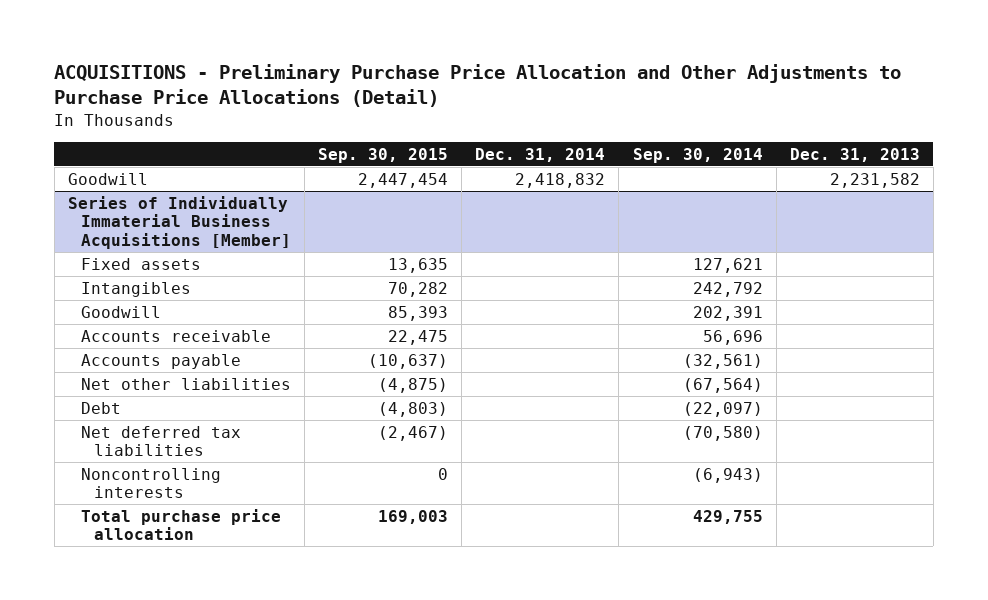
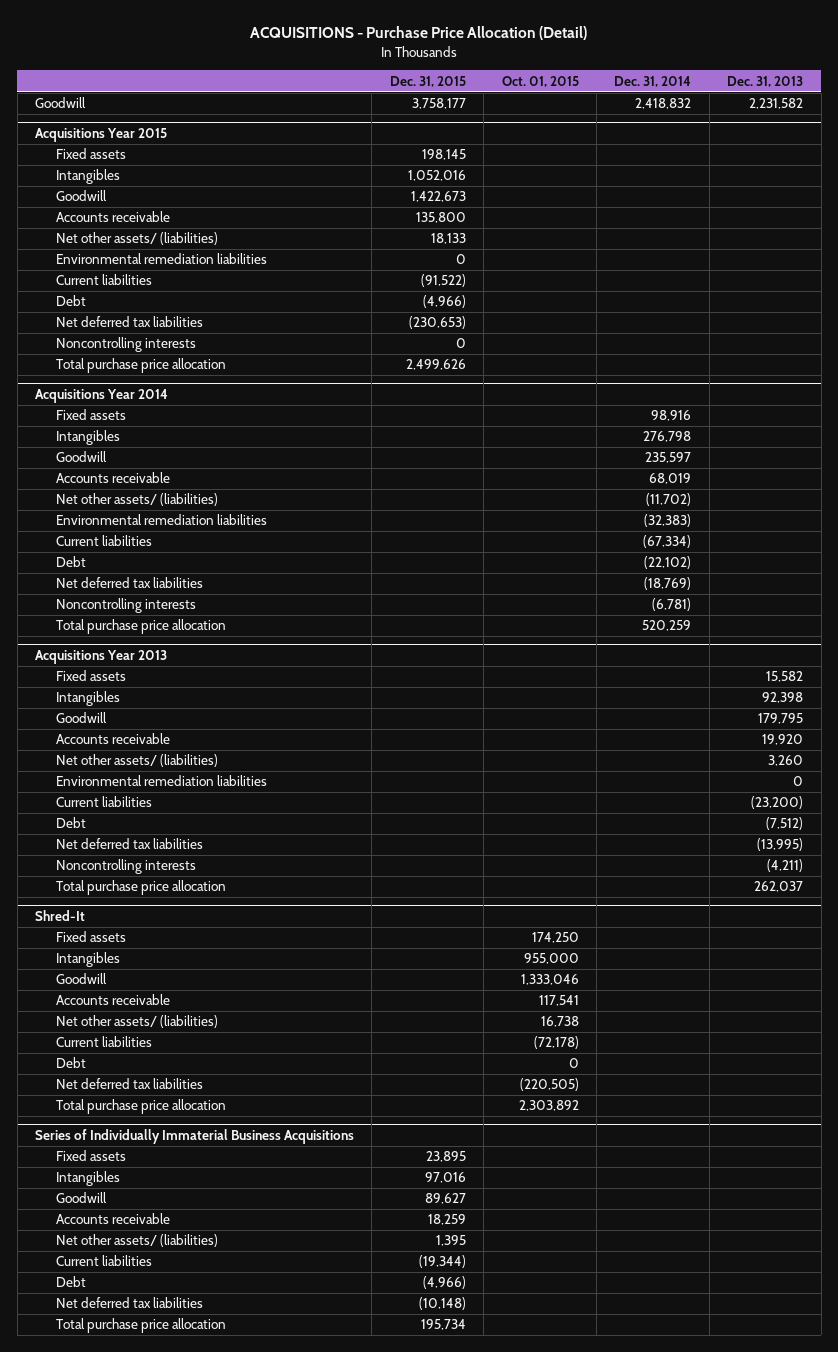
- ACQUISITIONS - Preliminary Purchase Price Allocation and Other Adjustments to Purchase Price Allocations (Detail)
+ ACQUISITIONS - Purchase Price Allocation (Detail)
- | Sep. 30, 2015 | Dec. 31, 2014 | Sep. 30, 2014 | Dec. 31, 2013
+ | Dec. 31, 2015 | Oct. 01, 2015 | Dec. 31, 2014 | Dec. 31, 2013
- Series of Individually Immaterial Business Acquisitions [Member]
+ Acquisitions Year 2015
+ Fixed assets | 198,145 | | |
+ Intangibles | 1,052,016 | | |
+ Goodwill | 1,422,673 | | |
+ Accounts receivable | 135,800 | | |
+ Net other assets/ (liabilities) | 18,133 | | |
+ Environmental remediation liabilities | 0 | | |
+ Current liabilities | (91,522) | | |
+ Debt | (4,966) | | |
+ Net deferred tax liabilities | (230,653) | | |
+ Noncontrolling interests | 0 | | |
+ Total purchase price allocation | 2,499,626 | | |
+ Acquisitions Year 2014
+ Fixed assets | | | 98,916 |
+ Intangibles | | | 276,798 |
+ Goodwill | | | 235,597 |
+ Accounts receivable | | | 68,019 |
+ Net other assets/ (liabilities) | | | (11,702) |
+ Environmental remediation liabilities | | | (32,383) |
+ Current liabilities | | | (67,334) |
+ Debt | | | (22,102) |
+ Net deferred tax liabilities | | | (18,769) |
+ Noncontrolling interests | | | (6,781) |
+ Total purchase price allocation | | | 520,259 |
+ Acquisitions Year 2013
+ Fixed assets | | | | 15,582
+ Intangibles | | | | 92,398
+ Goodwill | | | | 179,795
+ Accounts receivable | | | | 19,920
+ Net other assets/ (liabilities) | | | | 3,260
+ Environmental remediation liabilities | | | | 0
+ Current liabilities | | | | (23,200)
+ Debt | | | | (7,512)
+ Net deferred tax liabilities | | | | (13,995)
+ Noncontrolling interests | | | | (4,211)
+ Total purchase price allocation | | | | 262,037
+ Shred-It
+ Fixed assets | | 174,250 | |
+ Intangibles | | 955,000 | |
+ Goodwill | | 1,333,046 | |
+ Accounts receivable | | 117,541 | |
+ Net other assets/ (liabilities) | | 16,738 | |
+ Current liabilities | | (72,178) | |
+ Debt | | 0 | |
+ Net deferred tax liabilities | | (220,505) | |
+ Total purchase price allocation | | 2,303,892 | |
+ Series of Individually Immaterial Business Acquisitions
- Accounts payable | (10,637) | | (32,561) |
- Net other liabilities | (4,875) | | (67,564) |
+ Net other assets/ (liabilities) | 1,395 | | |
+ Current liabilities | (19,344) | | |
- Noncontrolling interests | 0 | | (6,943) |

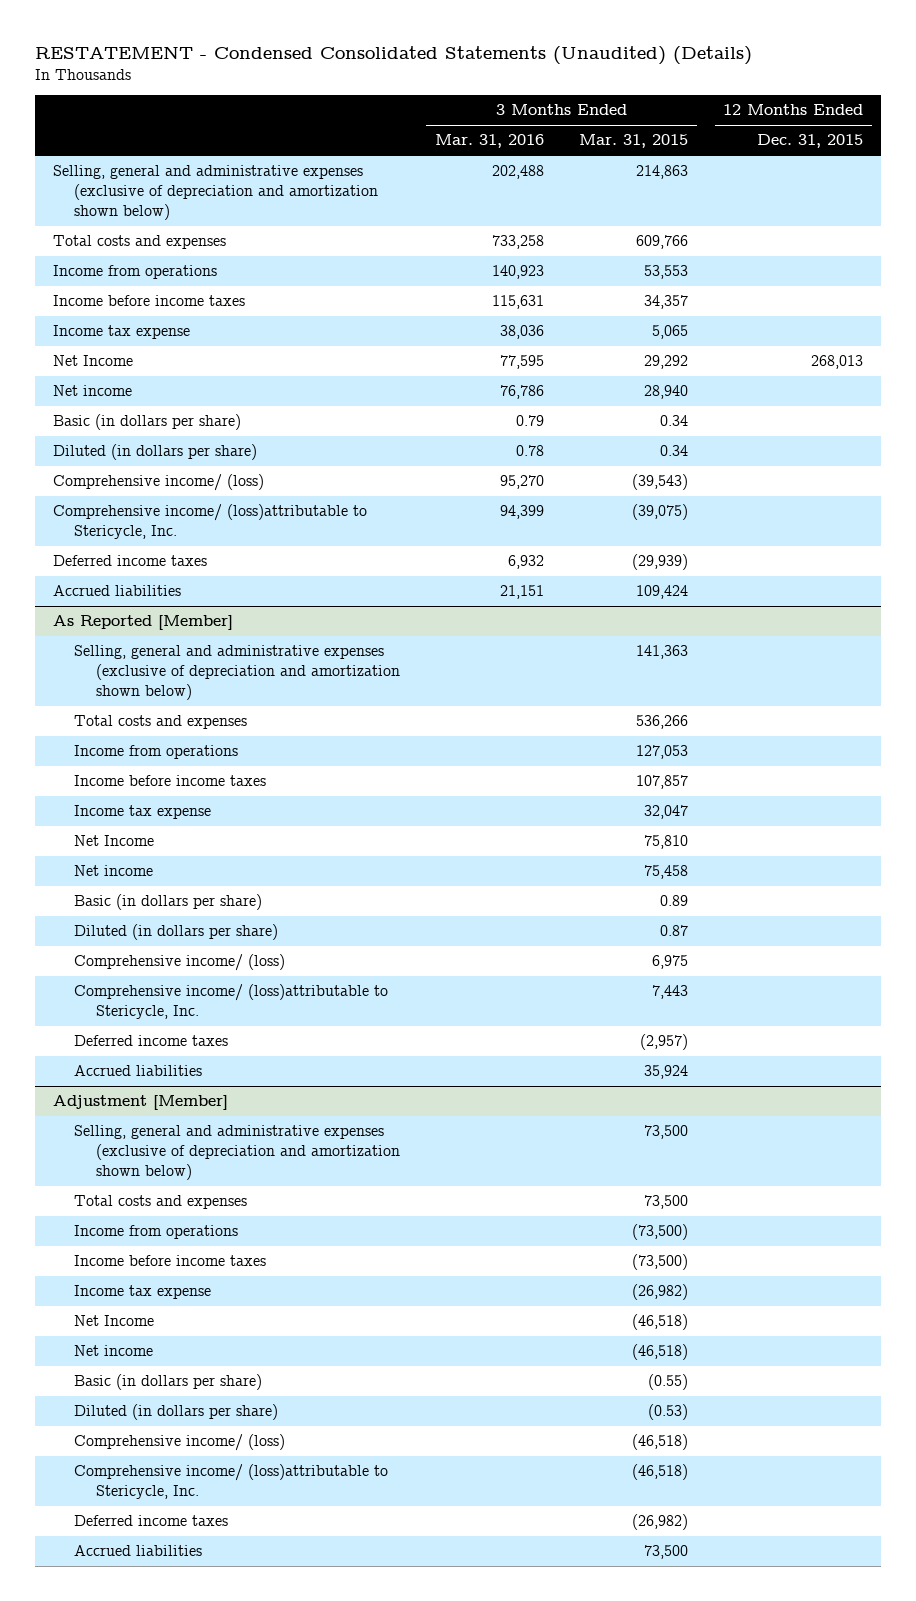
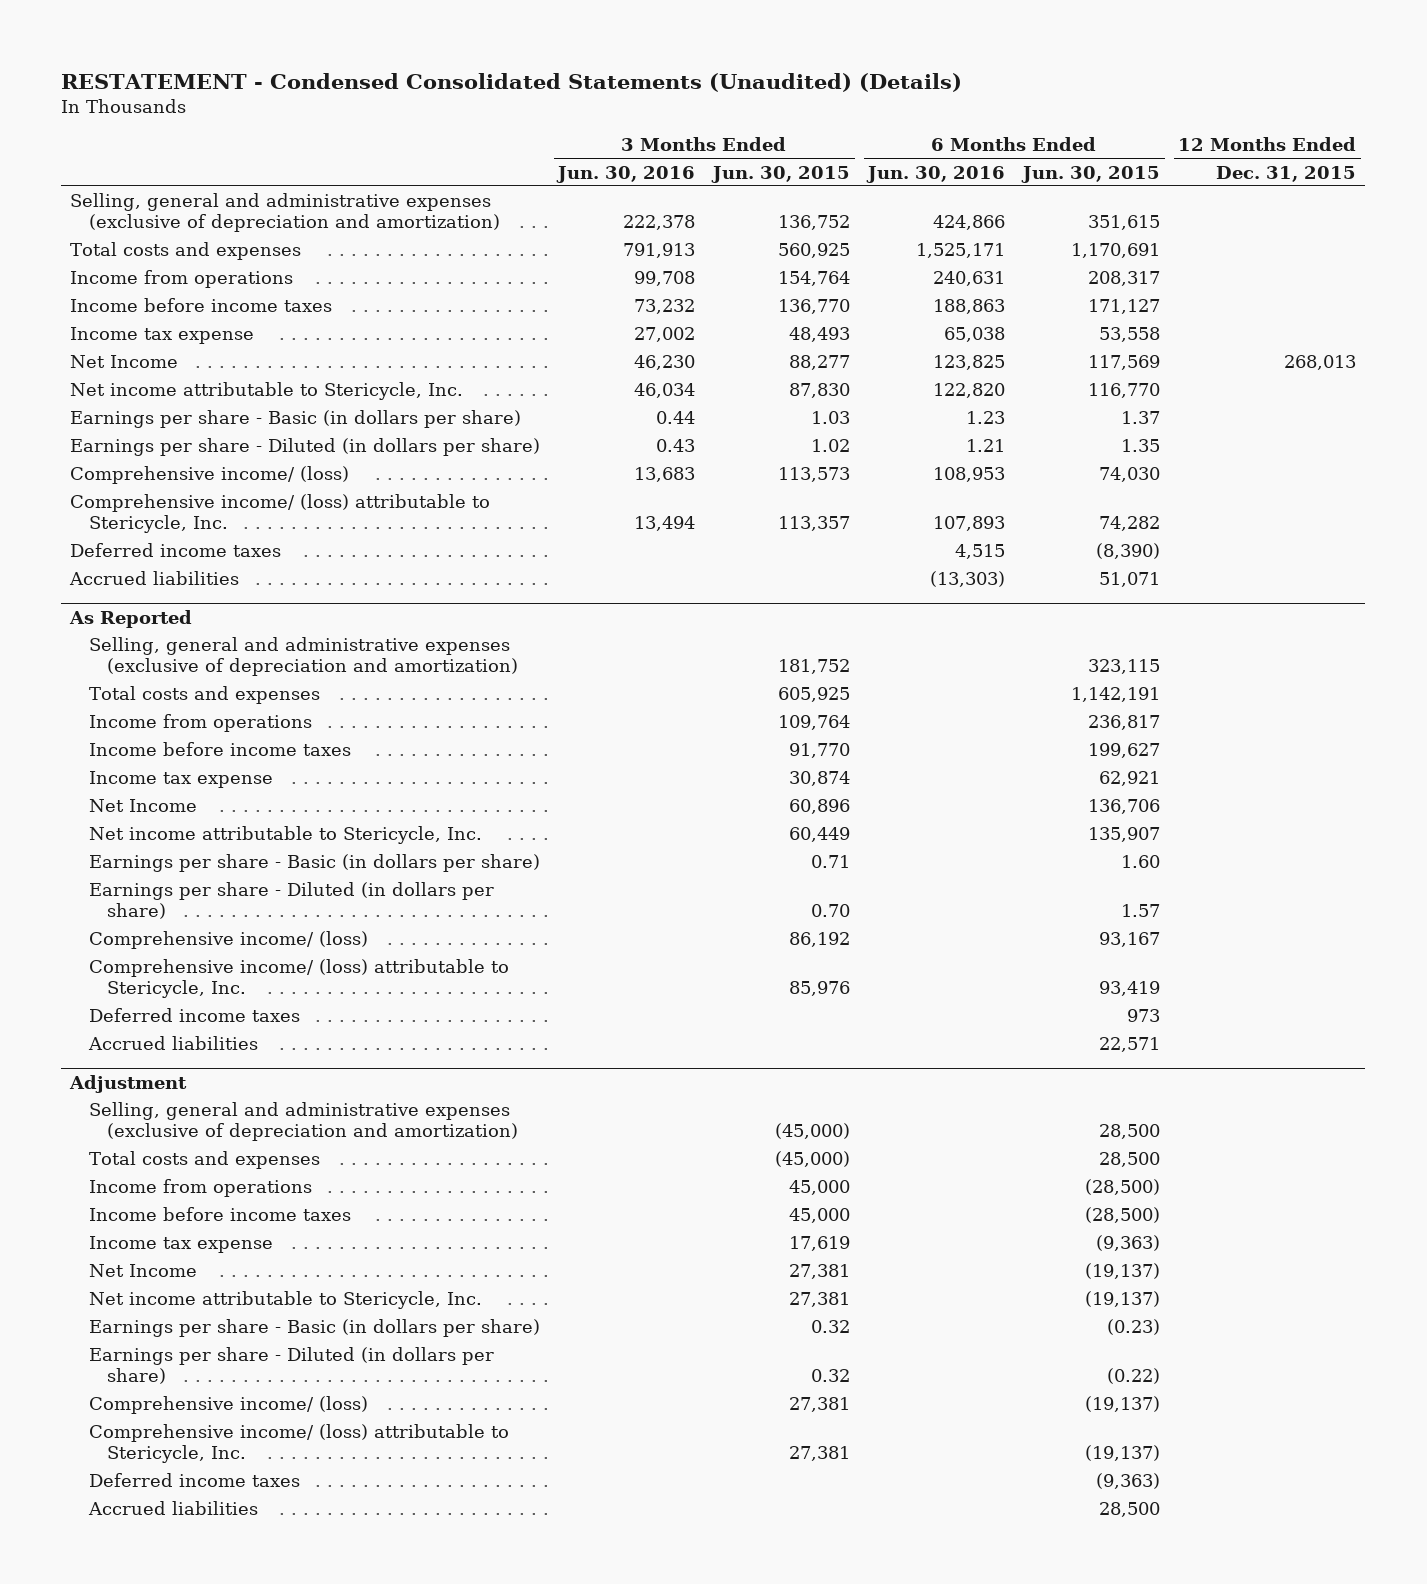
- | 3 Months Ended Mar. 31, 2016 | 3 Months Ended Mar. 31, 2015 | 12 Months Ended Dec. 31, 2015
+ | 3 Months Ended Jun. 30, 2016 | 3 Months Ended Jun. 30, 2015 | 6 Months Ended Jun. 30, 2016 | 6 Months Ended Jun. 30, 2015 | 12 Months Ended Dec. 31, 2015
- Selling, general and administrative expenses (exclusive of depreciation and amortization shown below) | 202,488 | 214,863 |
+ Selling, general and administrative expenses (exclusive of depreciation and amortization) | 222,378 | 136,752 | 424,866 | 351,615 |
- Net income | 76,786 | 28,940 |
- Basic (in dollars per share) | 0.79 | 0.34 |
- Diluted (in dollars per share) | 0.78 | 0.34 |
+ Net income attributable to Stericycle, Inc. | 46,034 | 87,830 | 122,820 | 116,770 |
+ Earnings per share - Basic (in dollars per share) | 0.44 | 1.03 | 1.23 | 1.37 |
+ Earnings per share - Diluted (in dollars per share) | 0.43 | 1.02 | 1.21 | 1.35 |
- Comprehensive income/ (loss)attributable to Stericycle, Inc. | 94,399 | (39,075) |
+ Comprehensive income/ (loss) attributable to Stericycle, Inc. | 13,494 | 113,357 | 107,893 | 74,282 |
- As Reported [Member]
- Selling, general and administrative expenses (exclusive of depreciation and amortization shown below) | | 141,363 |
+ As Reported
+ Selling, general and administrative expenses (exclusive of depreciation and amortization) | | 181,752 | | 323,115 |
- Net income | | 75,458 |
- Basic (in dollars per share) | | 0.89 |
- Diluted (in dollars per share) | | 0.87 |
+ Net income attributable to Stericycle, Inc. | | 60,449 | | 135,907 |
+ Earnings per share - Basic (in dollars per share) | | 0.71 | | 1.60 |
+ Earnings per share - Diluted (in dollars per share) | | 0.70 | | 1.57 |
- Comprehensive income/ (loss)attributable to Stericycle, Inc. | | 7,443 |
+ Comprehensive income/ (loss) attributable to Stericycle, Inc. | | 85,976 | | 93,419 |
- Adjustment [Member]
- Selling, general and administrative expenses (exclusive of depreciation and amortization shown below) | | 73,500 |
+ Adjustment
+ Selling, general and administrative expenses (exclusive of depreciation and amortization) | | (45,000) | | 28,500 |
- Net income | | (46,518) |
- Basic (in dollars per share) | | (0.55) |
- Diluted (in dollars per share) | | (0.53) |
+ Net income attributable to Stericycle, Inc. | | 27,381 | | (19,137) |
+ Earnings per share - Basic (in dollars per share) | | 0.32 | | (0.23) |
+ Earnings per share - Diluted (in dollars per share) | | 0.32 | | (0.22) |
- Comprehensive income/ (loss)attributable to Stericycle, Inc. | | (46,518) |
+ Comprehensive income/ (loss) attributable to Stericycle, Inc. | | 27,381 | | (19,137) |

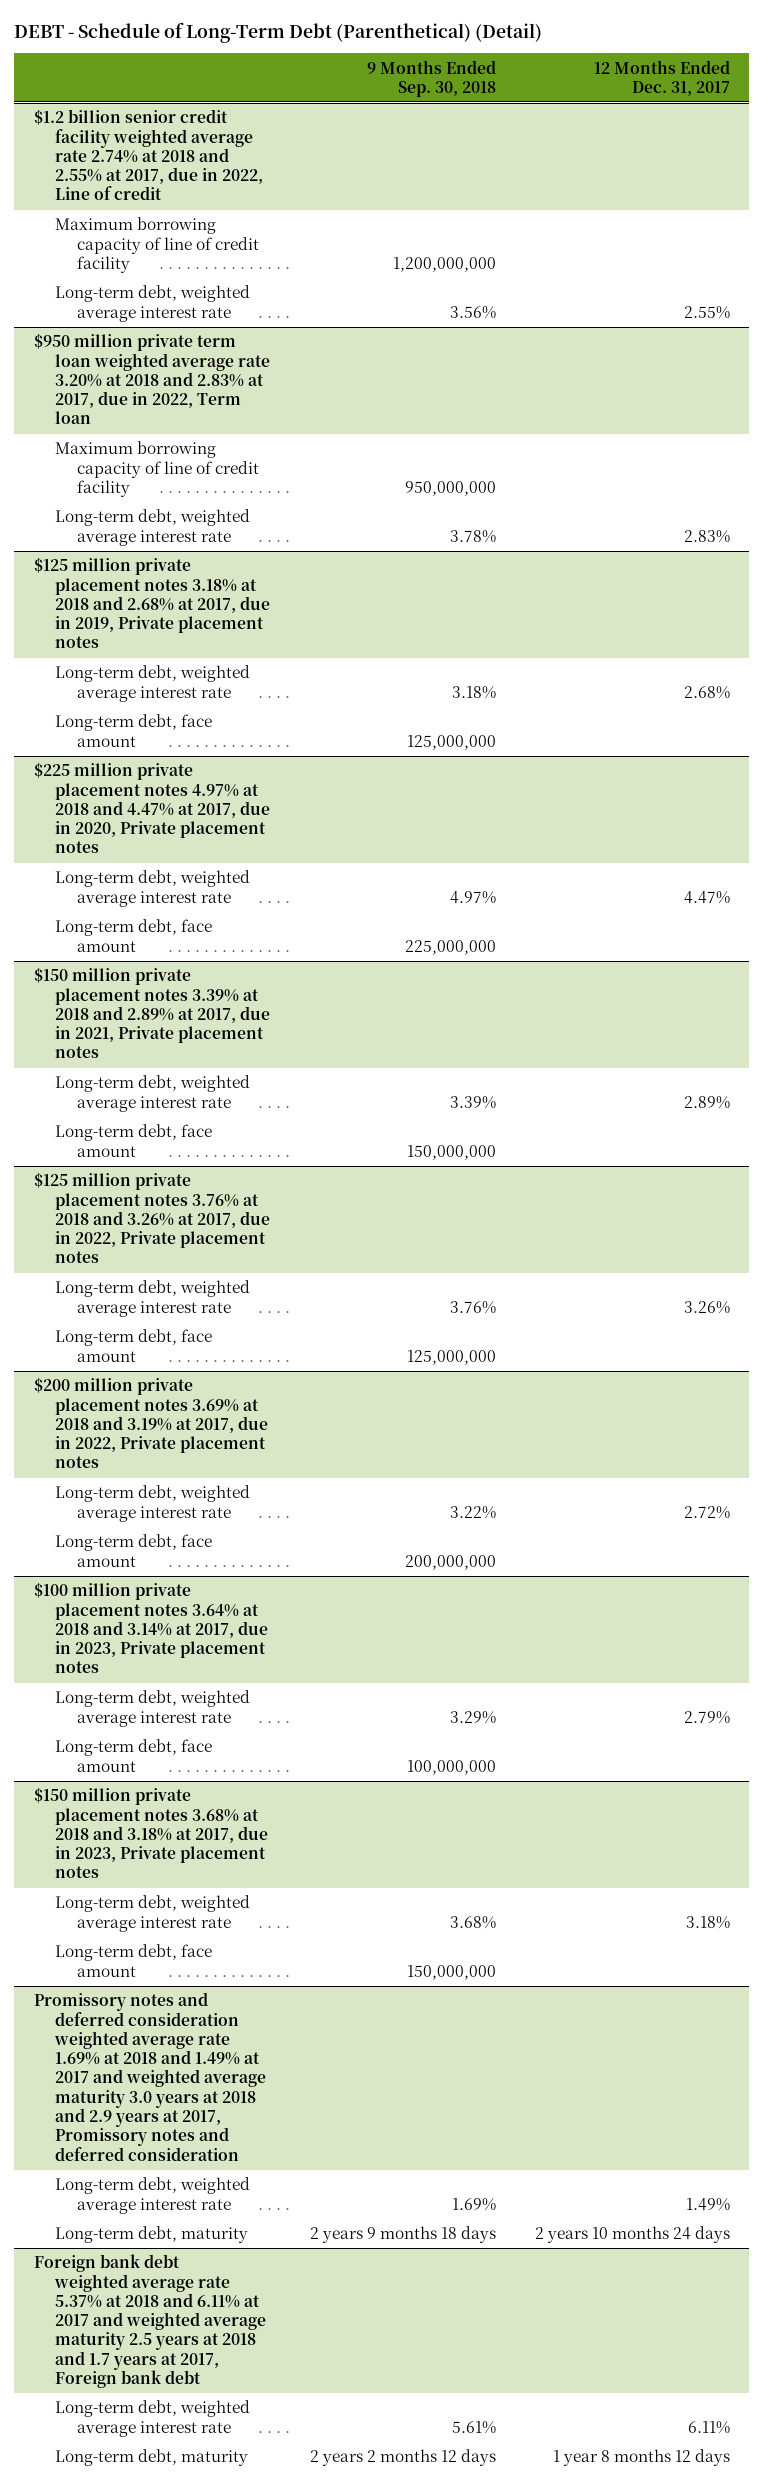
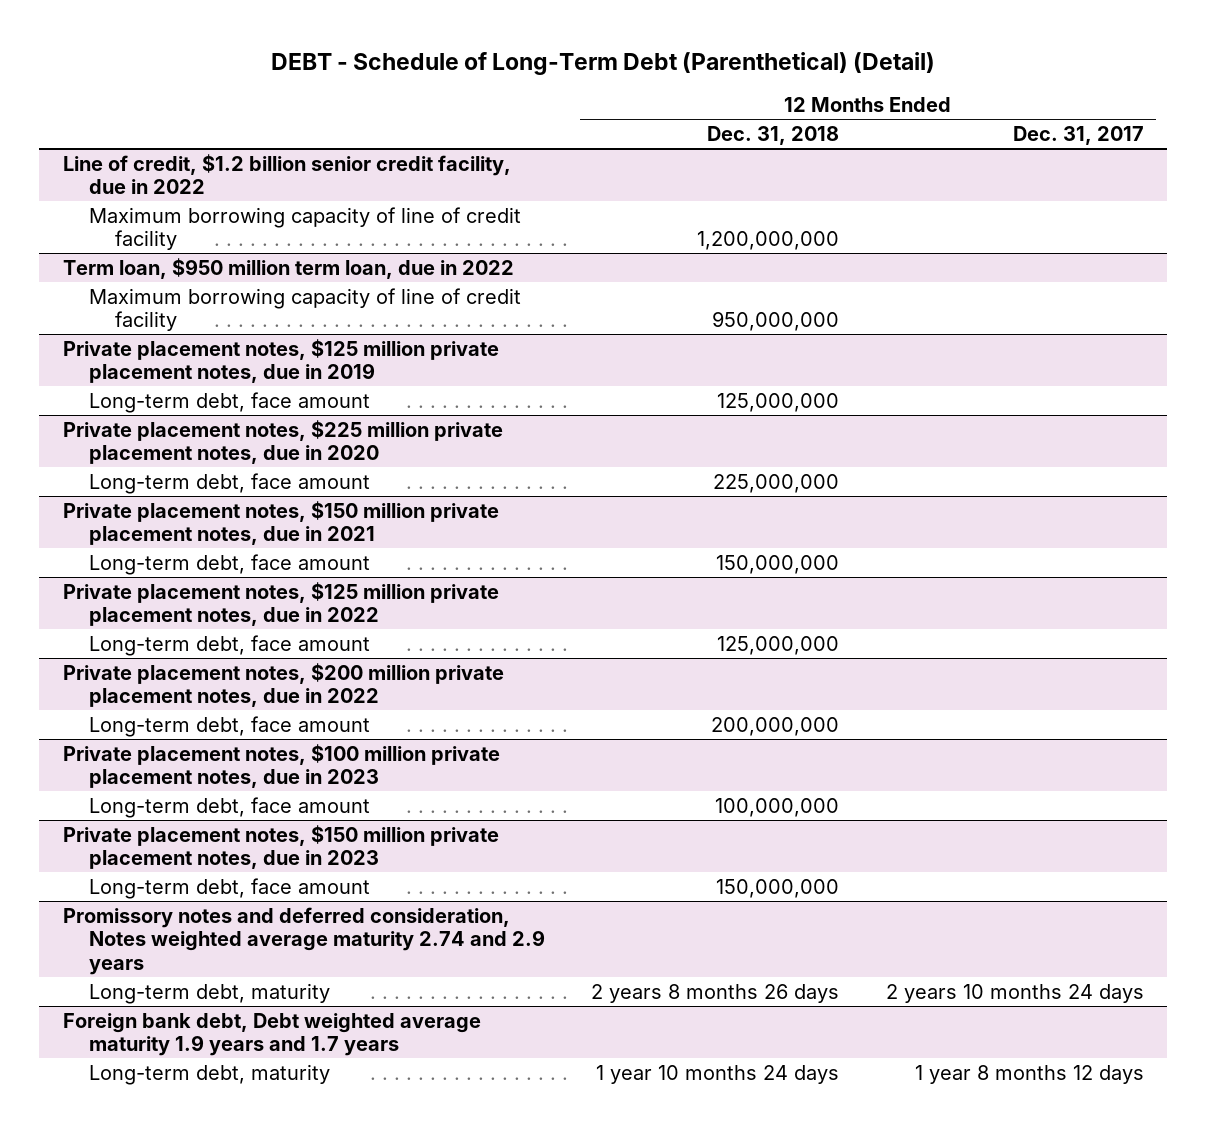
- | 9 Months Ended Sep. 30, 2018 | 12 Months Ended Dec. 31, 2017
+ | 12 Months Ended Dec. 31, 2018 | 12 Months Ended Dec. 31, 2017
- $1.2 billion senior credit facility weighted average rate 2.74% at 2018 and 2.55% at 2017, due in 2022, Line of credit
+ Line of credit, $1.2 billion senior credit facility, due in 2022
- Long-term debt, weighted average interest rate | 3.56% | 2.55%
- $950 million private term loan weighted average rate 3.20% at 2018 and 2.83% at 2017, due in 2022, Term loan
+ Term loan, $950 million term loan, due in 2022
- Long-term debt, weighted average interest rate | 3.78% | 2.83%
- $125 million private placement notes 3.18% at 2018 and 2.68% at 2017, due in 2019, Private placement notes
- Long-term debt, weighted average interest rate | 3.18% | 2.68%
+ Private placement notes, $125 million private placement notes, due in 2019
- $225 million private placement notes 4.97% at 2018 and 4.47% at 2017, due in 2020, Private placement notes
- Long-term debt, weighted average interest rate | 4.97% | 4.47%
+ Private placement notes, $225 million private placement notes, due in 2020
- $150 million private placement notes 3.39% at 2018 and 2.89% at 2017, due in 2021, Private placement notes
- Long-term debt, weighted average interest rate | 3.39% | 2.89%
+ Private placement notes, $150 million private placement notes, due in 2021
- $125 million private placement notes 3.76% at 2018 and 3.26% at 2017, due in 2022, Private placement notes
- Long-term debt, weighted average interest rate | 3.76% | 3.26%
+ Private placement notes, $125 million private placement notes, due in 2022
- $200 million private placement notes 3.69% at 2018 and 3.19% at 2017, due in 2022, Private placement notes
- Long-term debt, weighted average interest rate | 3.22% | 2.72%
+ Private placement notes, $200 million private placement notes, due in 2022
- $100 million private placement notes 3.64% at 2018 and 3.14% at 2017, due in 2023, Private placement notes
- Long-term debt, weighted average interest rate | 3.29% | 2.79%
+ Private placement notes, $100 million private placement notes, due in 2023
- $150 million private placement notes 3.68% at 2018 and 3.18% at 2017, due in 2023, Private placement notes
- Long-term debt, weighted average interest rate | 3.68% | 3.18%
+ Private placement notes, $150 million private placement notes, due in 2023
- Promissory notes and deferred consideration weighted average rate 1.69% at 2018 and 1.49% at 2017 and weighted average maturity 3.0 years at 2018 and 2.9 years at 2017, Promissory notes and deferred consideration
- Long-term debt, weighted average interest rate | 1.69% | 1.49%
+ Promissory notes and deferred consideration, Notes weighted average maturity 2.74 and 2.9 years
- Foreign bank debt weighted average rate 5.37% at 2018 and 6.11% at 2017 and weighted average maturity 2.5 years at 2018 and 1.7 years at 2017, Foreign bank debt
- Long-term debt, weighted average interest rate | 5.61% | 6.11%
+ Foreign bank debt, Debt weighted average maturity 1.9 years and 1.7 years

